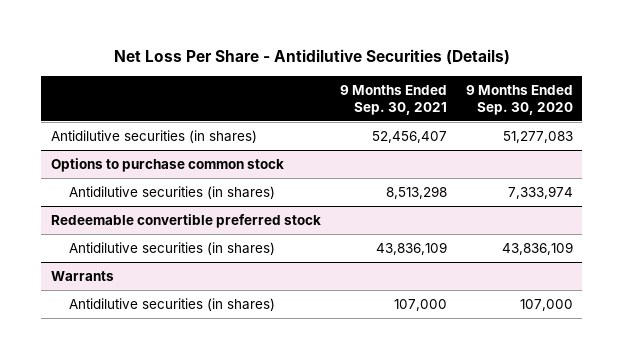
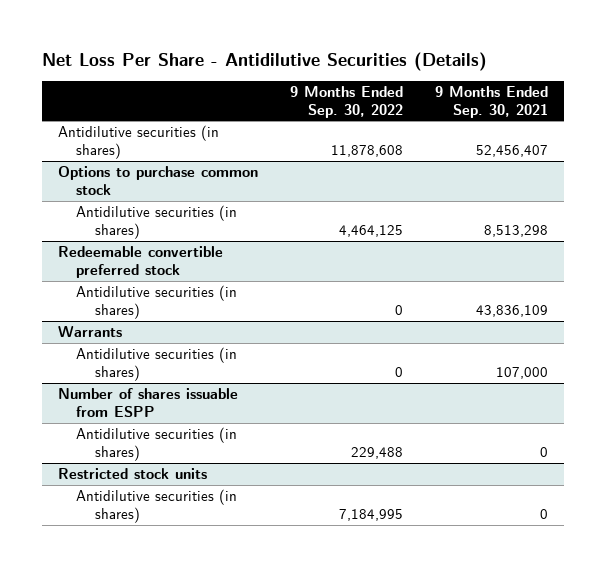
- | 9 Months Ended Sep. 30, 2021 | 9 Months Ended Sep. 30, 2020
+ | 9 Months Ended Sep. 30, 2022 | 9 Months Ended Sep. 30, 2021
+ Number of shares issuable from ESPP
+ Antidilutive securities (in shares) | 229,488 | 0
+ Restricted stock units
+ Antidilutive securities (in shares) | 7,184,995 | 0

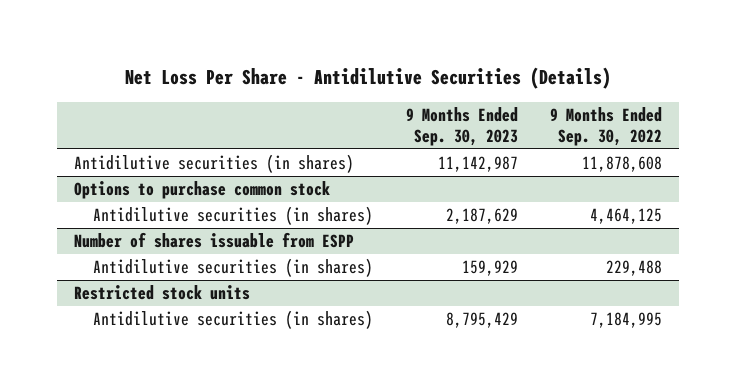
- | 9 Months Ended Sep. 30, 2022 | 9 Months Ended Sep. 30, 2021
+ | 9 Months Ended Sep. 30, 2023 | 9 Months Ended Sep. 30, 2022
- Redeemable convertible preferred stock
- Antidilutive securities (in shares) | 0 | 43,836,109
- Warrants
- Antidilutive securities (in shares) | 0 | 107,000

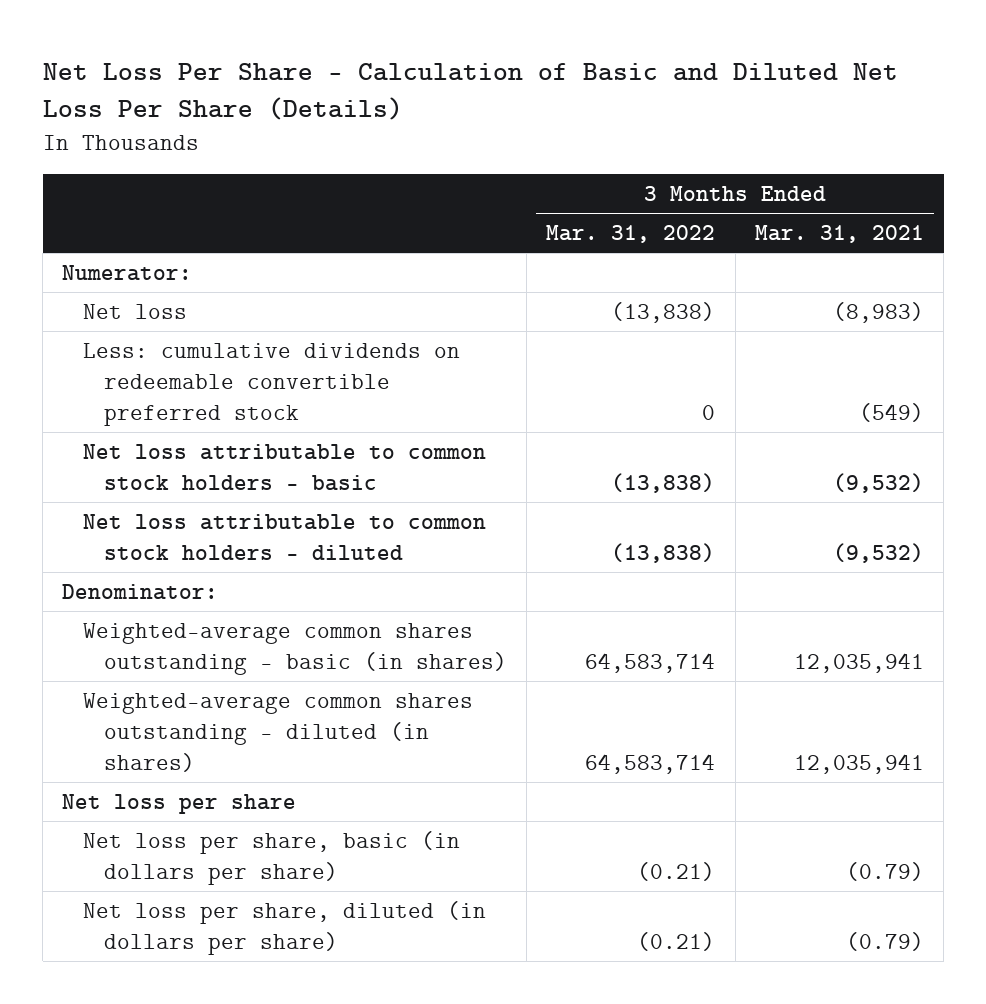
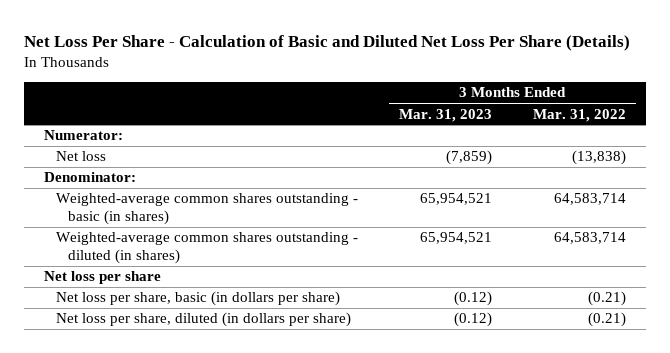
- | 3 Months Ended Mar. 31, 2022 | 3 Months Ended Mar. 31, 2021
+ | 3 Months Ended Mar. 31, 2023 | 3 Months Ended Mar. 31, 2022
- Less: cumulative dividends on redeemable convertible preferred stock | 0 | (549)
- Net loss attributable to common stock holders - basic | (13,838) | (9,532)
- Net loss attributable to common stock holders - diluted | (13,838) | (9,532)

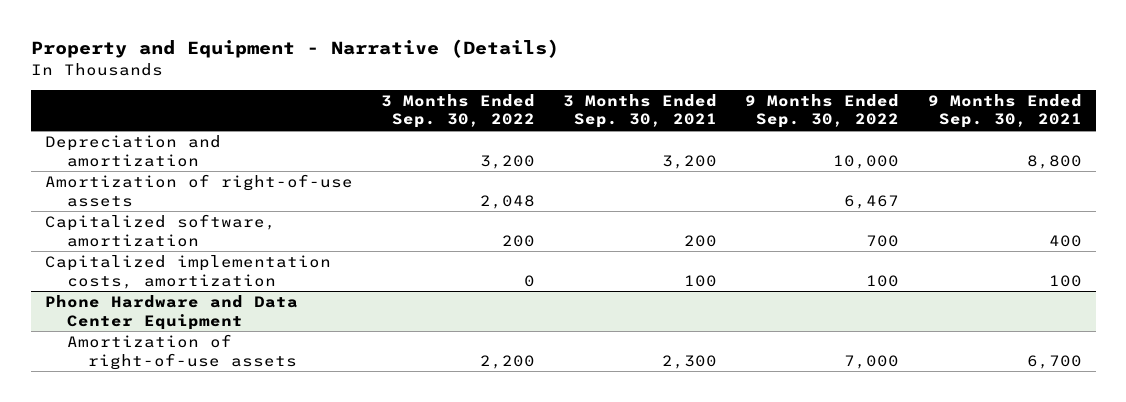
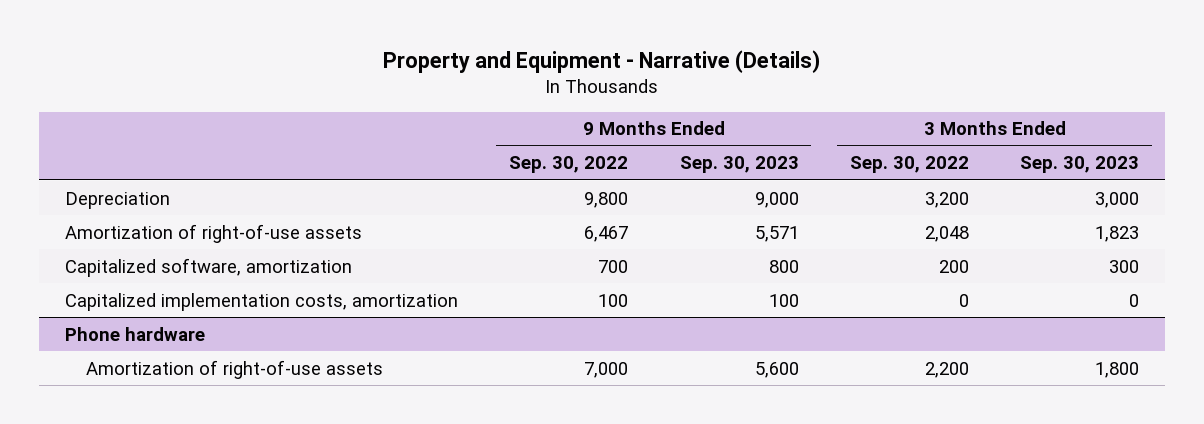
- | 3 Months Ended Sep. 30, 2022 | 3 Months Ended Sep. 30, 2021 | 9 Months Ended Sep. 30, 2022 | 9 Months Ended Sep. 30, 2021
+ | 9 Months Ended Sep. 30, 2022 | 9 Months Ended Sep. 30, 2023 | 3 Months Ended Sep. 30, 2022 | 3 Months Ended Sep. 30, 2023
- Depreciation and amortization | 3,200 | 3,200 | 10,000 | 8,800
+ Depreciation | 9,800 | 9,000 | 3,200 | 3,000
- Phone Hardware and Data Center Equipment
+ Phone hardware

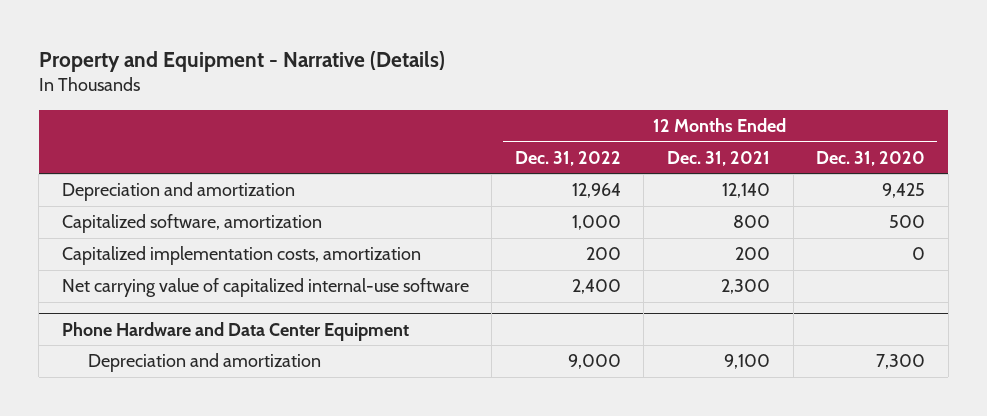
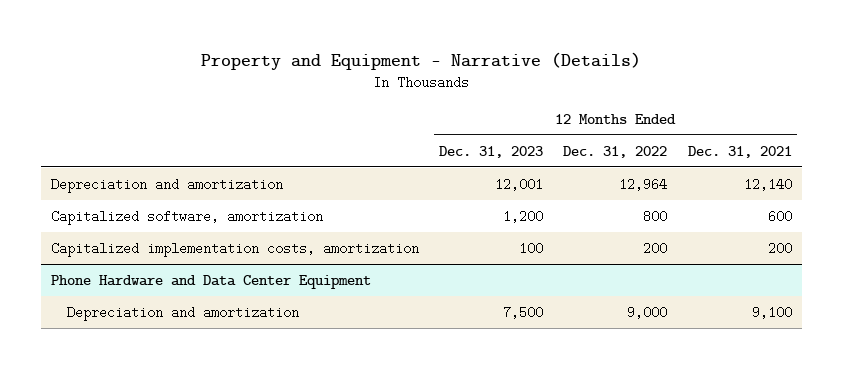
- | 12 Months Ended Dec. 31, 2022 | 12 Months Ended Dec. 31, 2021 | 12 Months Ended Dec. 31, 2020
+ | 12 Months Ended Dec. 31, 2023 | 12 Months Ended Dec. 31, 2022 | 12 Months Ended Dec. 31, 2021
- Capitalized software, amortization | 1,000 | 800 | 500
+ Capitalized software, amortization | 1,200 | 800 | 600
- Net carrying value of capitalized internal-use software | 2,400 | 2,300 |

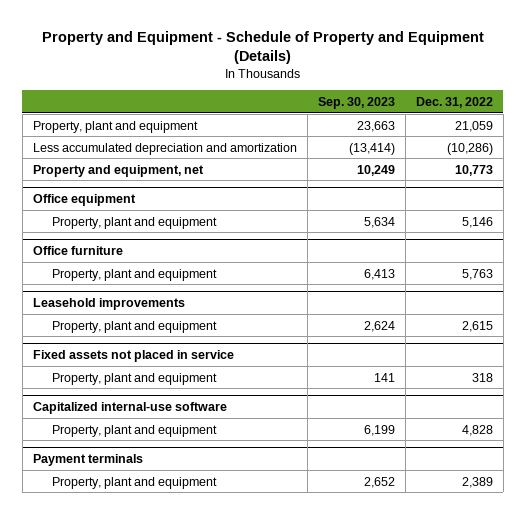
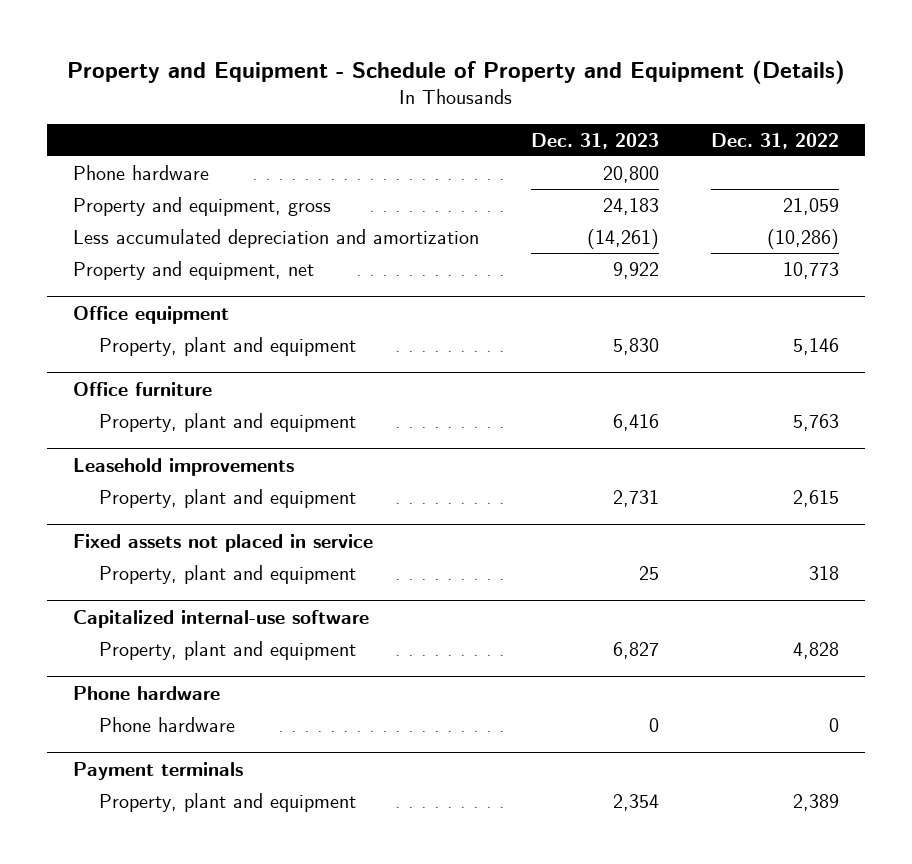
- | Sep. 30, 2023 | Dec. 31, 2022
+ | Dec. 31, 2023 | Dec. 31, 2022
- Property, plant and equipment | 23,663 | 21,059
+ Phone hardware | 20,800 |
+ Property and equipment, gross | 24,183 | 21,059
+ Phone hardware
+ Phone hardware | 0 | 0

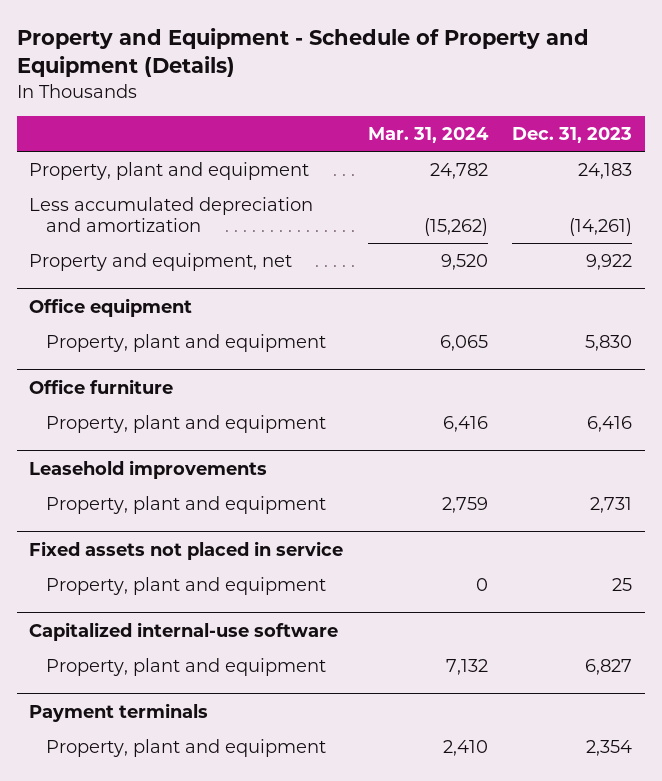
- | Dec. 31, 2023 | Dec. 31, 2022
+ | Mar. 31, 2024 | Dec. 31, 2023
- Phone hardware | 20,800 |
- Property and equipment, gross | 24,183 | 21,059
+ Property, plant and equipment | 24,782 | 24,183
- Phone hardware
- Phone hardware | 0 | 0

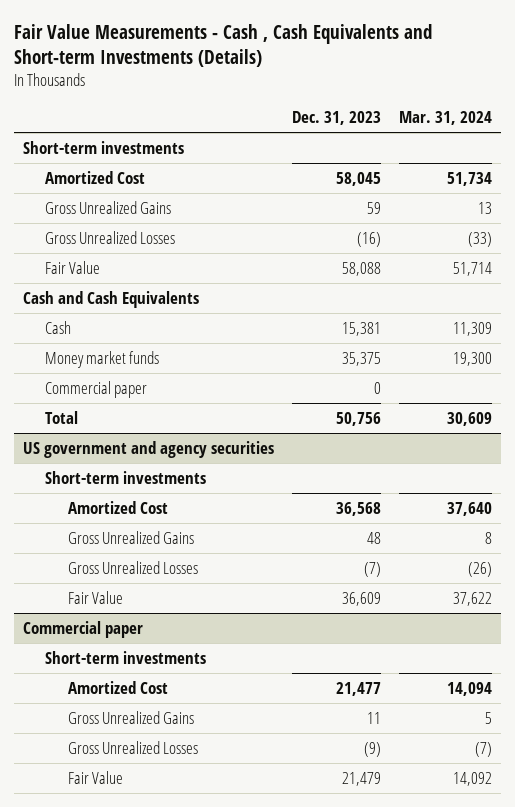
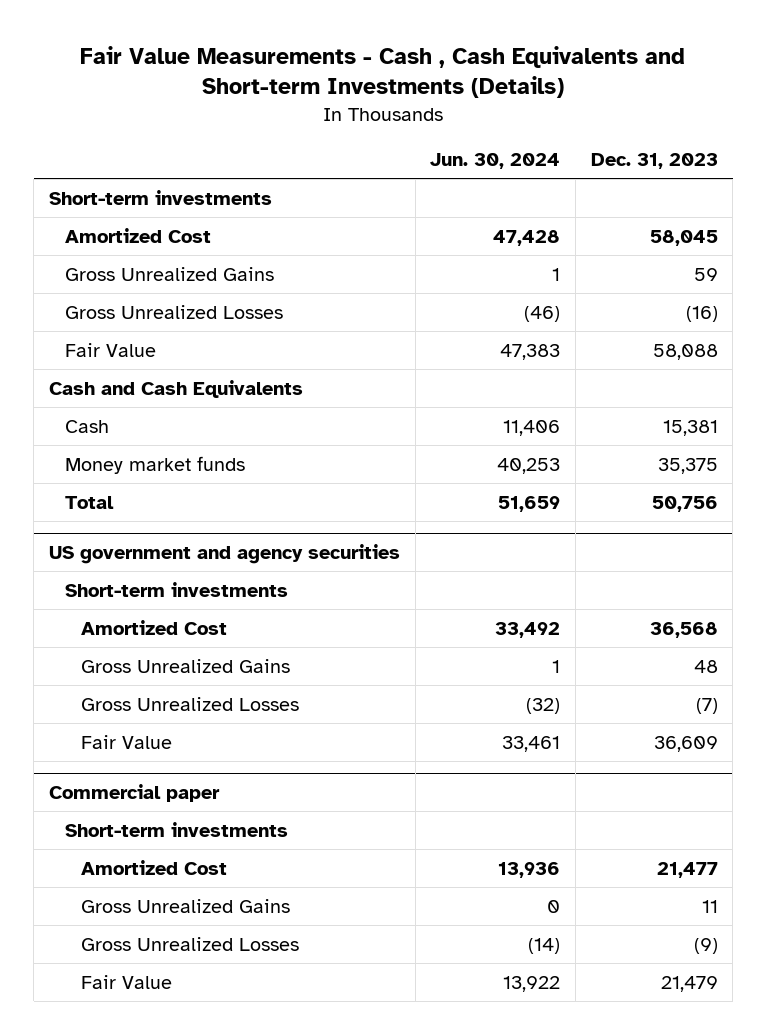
- | Dec. 31, 2023 | Mar. 31, 2024
+ | Jun. 30, 2024 | Dec. 31, 2023
- Commercial paper | 0 |

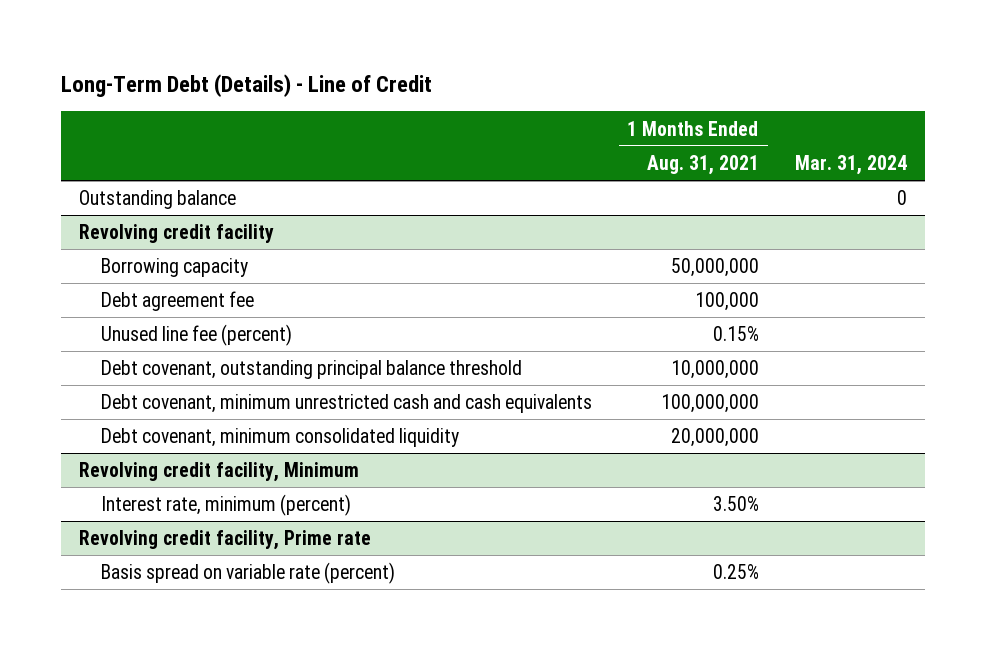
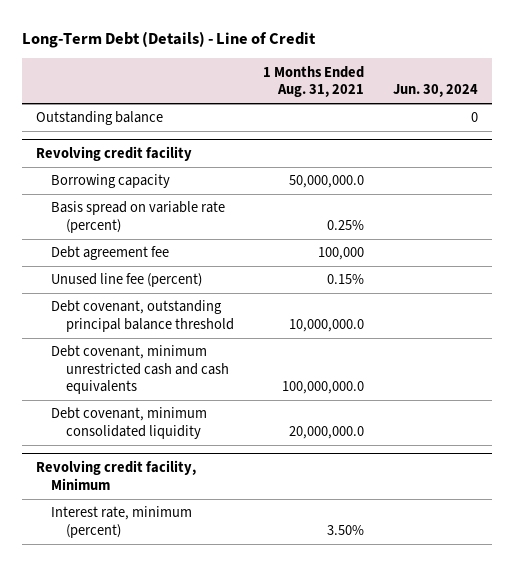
- | 1 Months Ended Aug. 31, 2021 | Mar. 31, 2024
+ | 1 Months Ended Aug. 31, 2021 | Jun. 30, 2024
@ Revolving credit facility
- Borrowing capacity | 50,000,000 |
+ Borrowing capacity | 50,000,000.0 |
+ Basis spread on variable rate (percent) | 0.25% |
- Debt covenant, outstanding principal balance threshold | 10,000,000 |
- Debt covenant, minimum unrestricted cash and cash equivalents | 100,000,000 |
- Debt covenant, minimum consolidated liquidity | 20,000,000 |
+ Debt covenant, outstanding principal balance threshold | 10,000,000.0 |
+ Debt covenant, minimum unrestricted cash and cash equivalents | 100,000,000.0 |
+ Debt covenant, minimum consolidated liquidity | 20,000,000.0 |
- Revolving credit facility, Prime rate
- Basis spread on variable rate (percent) | 0.25% |

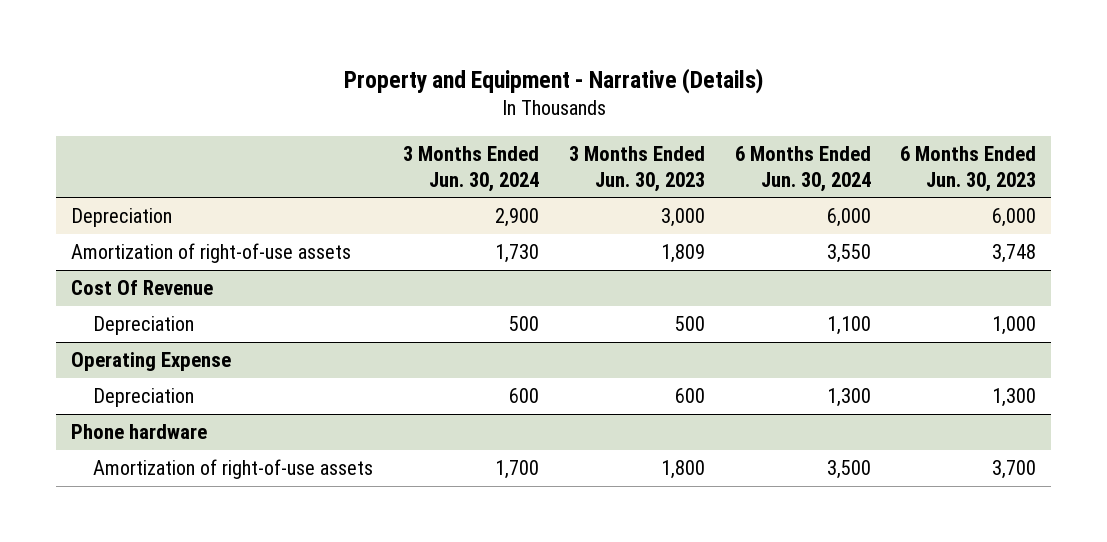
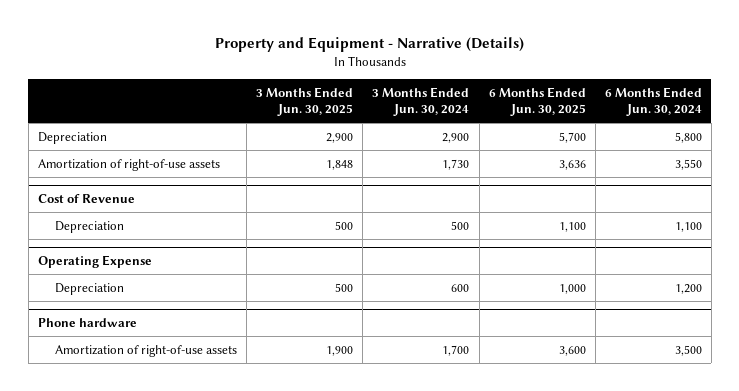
- | 3 Months Ended Jun. 30, 2024 | 3 Months Ended Jun. 30, 2023 | 6 Months Ended Jun. 30, 2024 | 6 Months Ended Jun. 30, 2023
+ | 3 Months Ended Jun. 30, 2025 | 3 Months Ended Jun. 30, 2024 | 6 Months Ended Jun. 30, 2025 | 6 Months Ended Jun. 30, 2024
- Depreciation | 2,900 | 3,000 | 6,000 | 6,000
+ Depreciation | 2,900 | 2,900 | 5,700 | 5,800
- Cost Of Revenue
+ Cost of Revenue
@ Operating Expense
- Depreciation | 600 | 600 | 1,300 | 1,300
+ Depreciation | 500 | 600 | 1,000 | 1,200

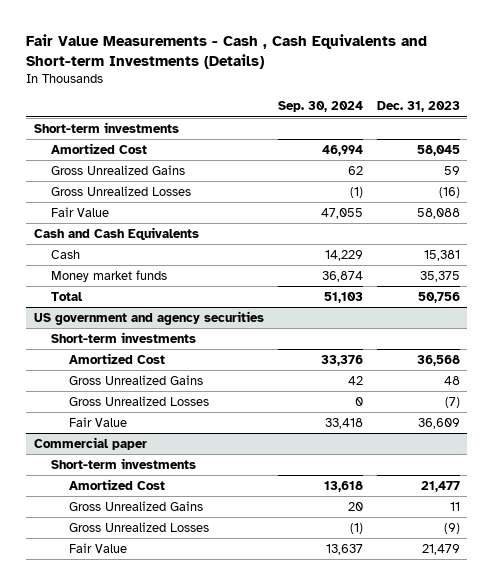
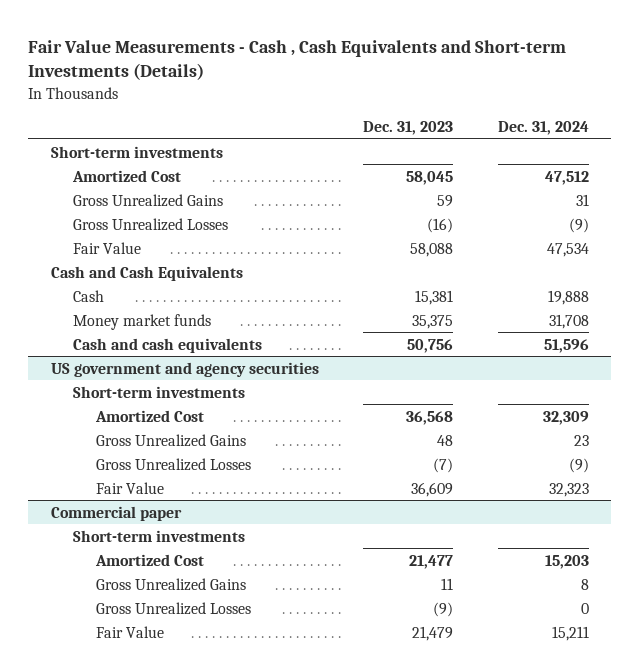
- | Sep. 30, 2024 | Dec. 31, 2023
+ | Dec. 31, 2023 | Dec. 31, 2024
- Total | 51,103 | 50,756
+ Cash and cash equivalents | 50,756 | 51,596

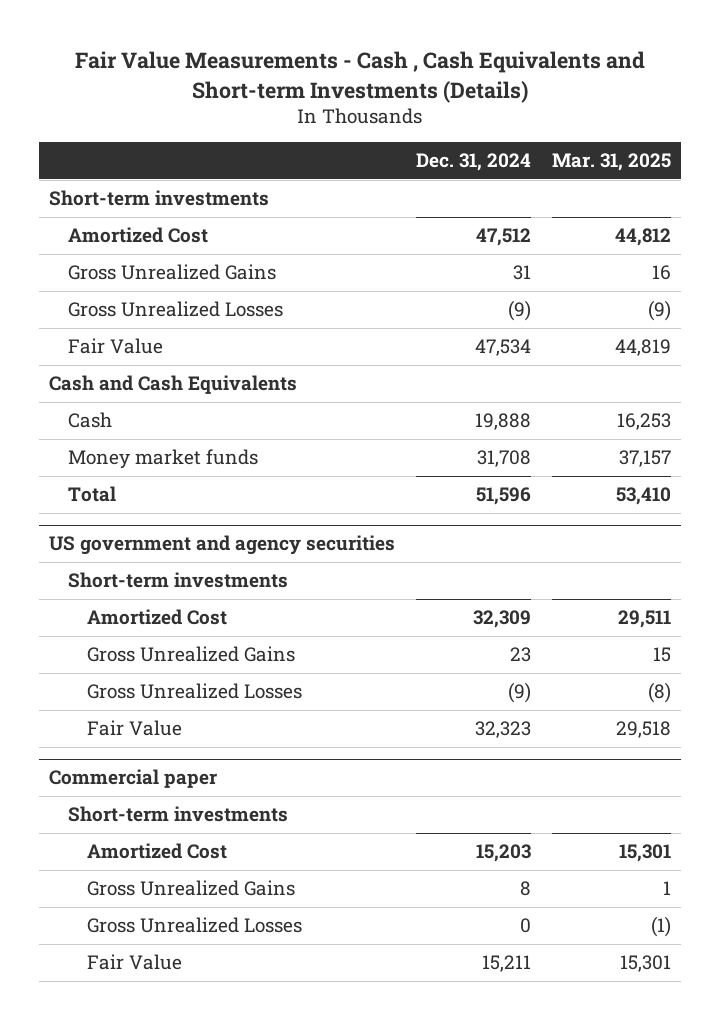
- | Dec. 31, 2023 | Dec. 31, 2024
+ | Dec. 31, 2024 | Mar. 31, 2025
- Cash and cash equivalents | 50,756 | 51,596
+ Total | 51,596 | 53,410

